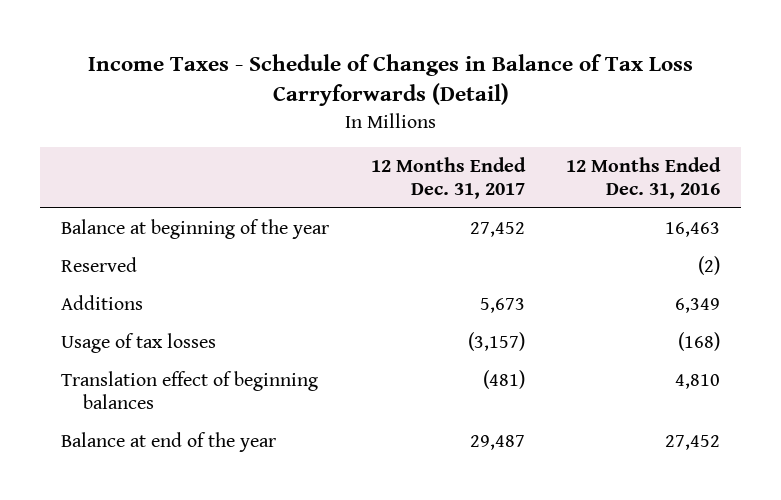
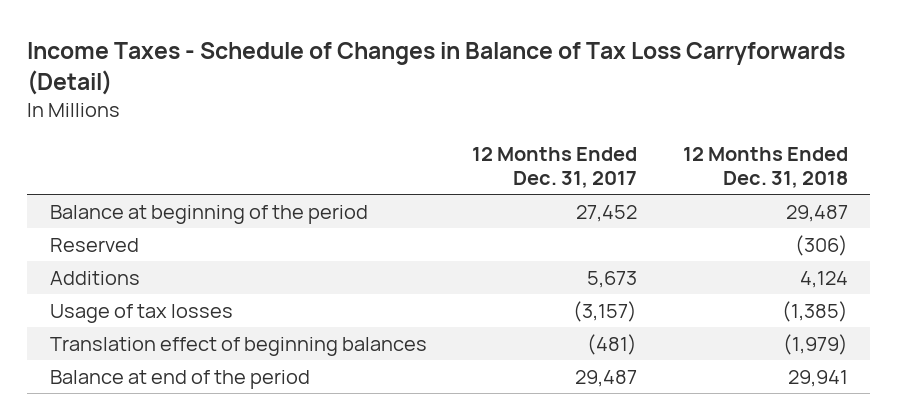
- | 12 Months Ended Dec. 31, 2017 | 12 Months Ended Dec. 31, 2016
+ | 12 Months Ended Dec. 31, 2017 | 12 Months Ended Dec. 31, 2018
- Balance at beginning of the year | 27,452 | 16,463
+ Balance at beginning of the period | 27,452 | 29,487
- Balance at end of the year | 29,487 | 27,452
+ Balance at end of the period | 29,487 | 29,941

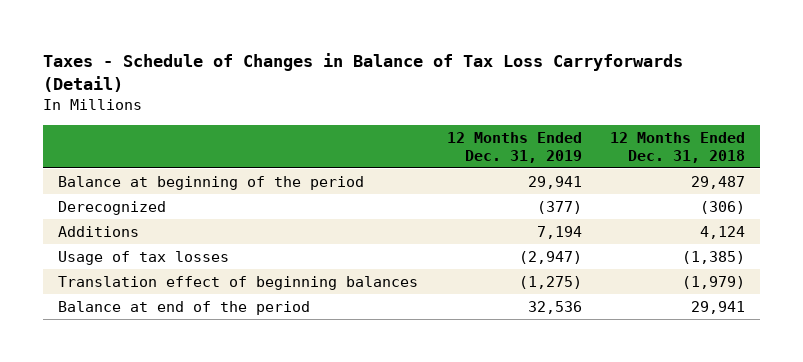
- Income Taxes - Schedule of Changes in Balance of Tax Loss Carryforwards (Detail)
+ Taxes - Schedule of Changes in Balance of Tax Loss Carryforwards (Detail)
- | 12 Months Ended Dec. 31, 2017 | 12 Months Ended Dec. 31, 2018
+ | 12 Months Ended Dec. 31, 2019 | 12 Months Ended Dec. 31, 2018
- Reserved | | (306)
+ Derecognized | (377) | (306)

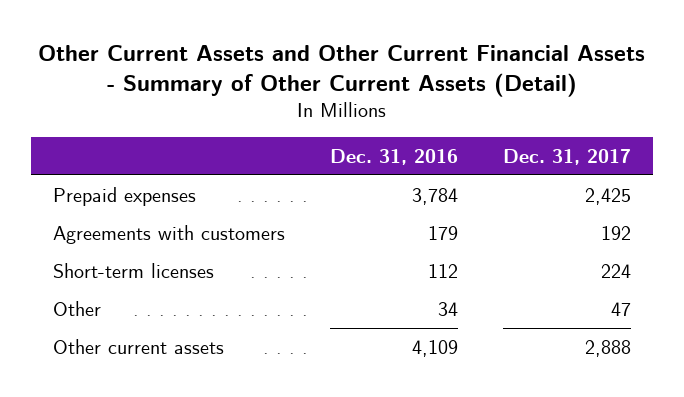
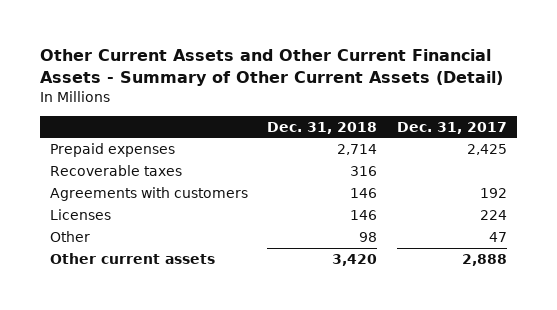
- | Dec. 31, 2016 | Dec. 31, 2017
+ | Dec. 31, 2018 | Dec. 31, 2017
+ Recoverable taxes | 316 |
- Short-term licenses | 112 | 224
+ Licenses | 146 | 224

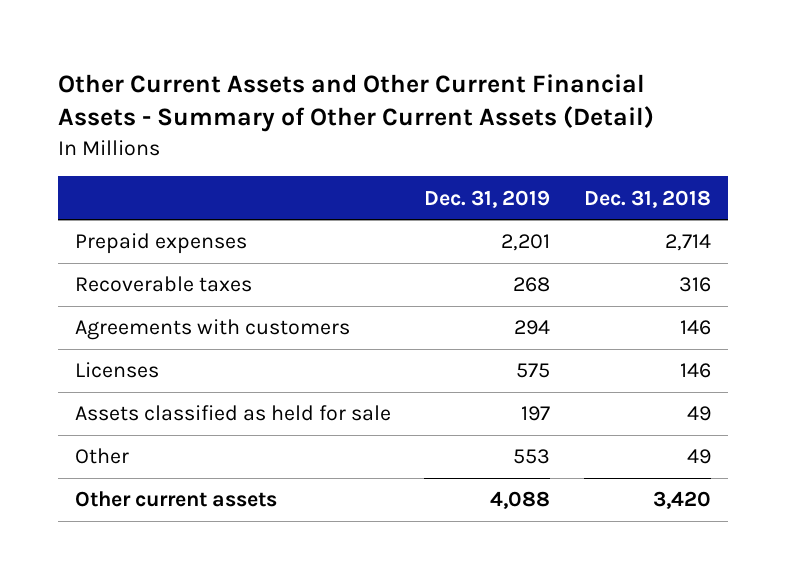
- | Dec. 31, 2018 | Dec. 31, 2017
+ | Dec. 31, 2019 | Dec. 31, 2018
- Other | 98 | 47
+ Assets classified as held for sale | 197 | 49
+ Other | 553 | 49

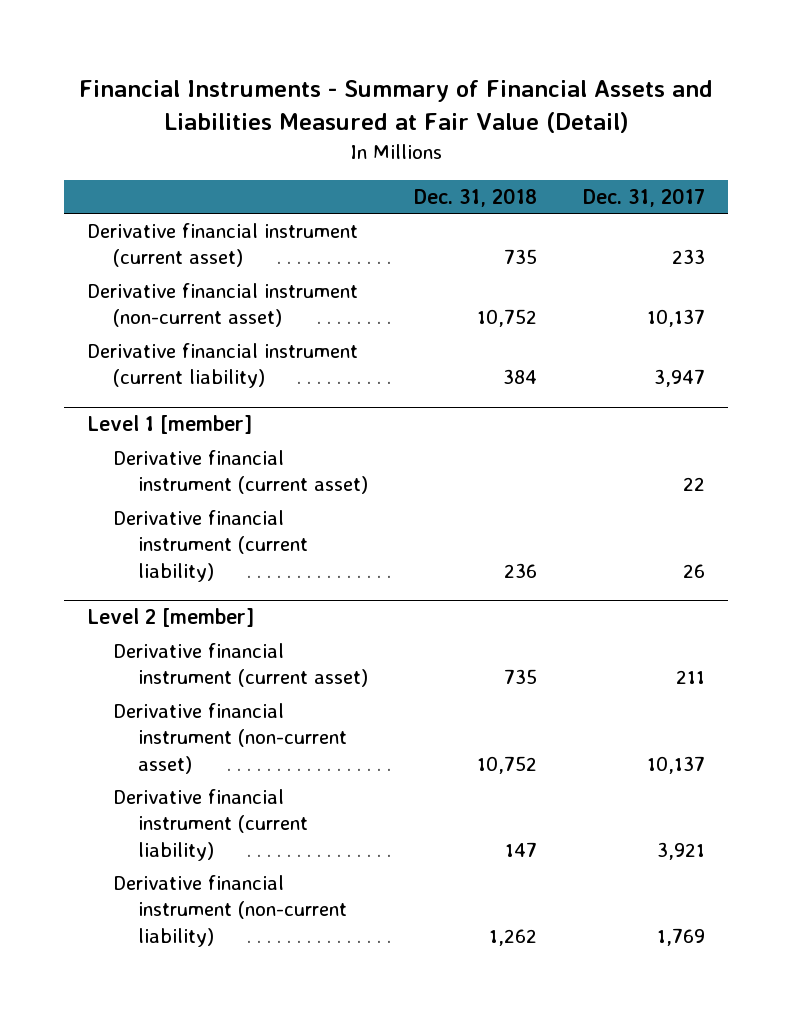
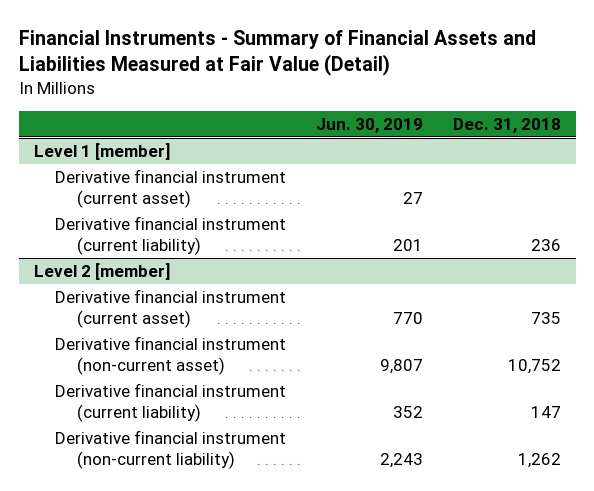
- | Dec. 31, 2018 | Dec. 31, 2017
+ | Jun. 30, 2019 | Dec. 31, 2018
- Derivative financial instrument (current asset) | 735 | 233
- Derivative financial instrument (non-current asset) | 10,752 | 10,137
- Derivative financial instrument (current liability) | 384 | 3,947

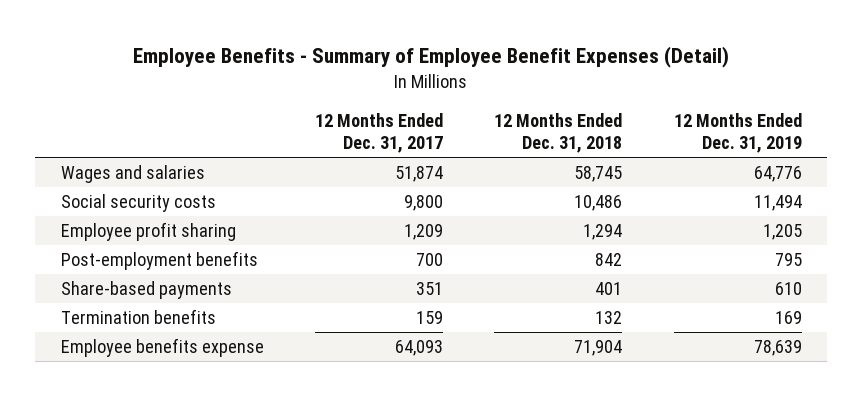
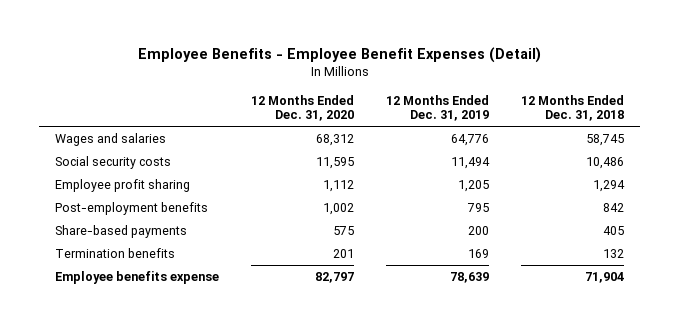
- Employee Benefits - Summary of Employee Benefit Expenses (Detail)
+ Employee Benefits - Employee Benefit Expenses (Detail)
- | 12 Months Ended Dec. 31, 2017 | 12 Months Ended Dec. 31, 2018 | 12 Months Ended Dec. 31, 2019
+ | 12 Months Ended Dec. 31, 2020 | 12 Months Ended Dec. 31, 2019 | 12 Months Ended Dec. 31, 2018
- Share-based payments | 351 | 401 | 610
+ Share-based payments | 575 | 200 | 405

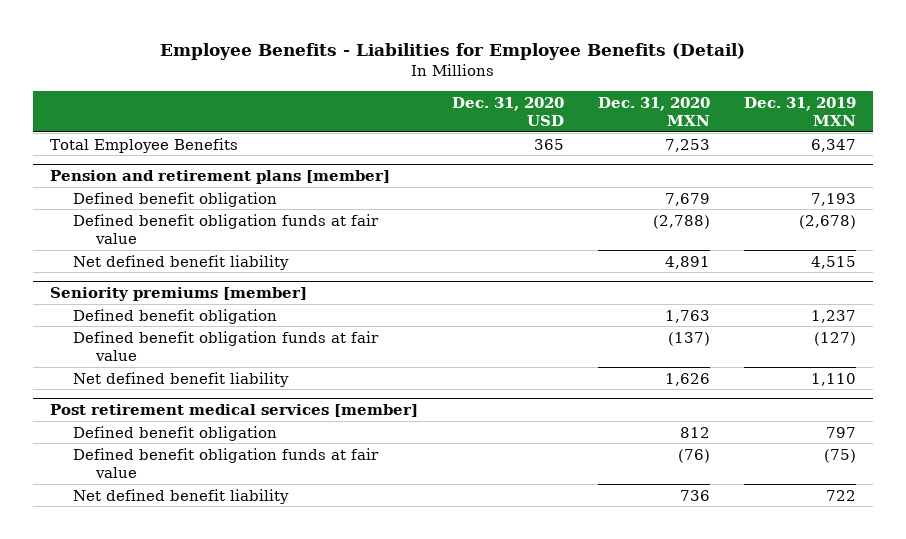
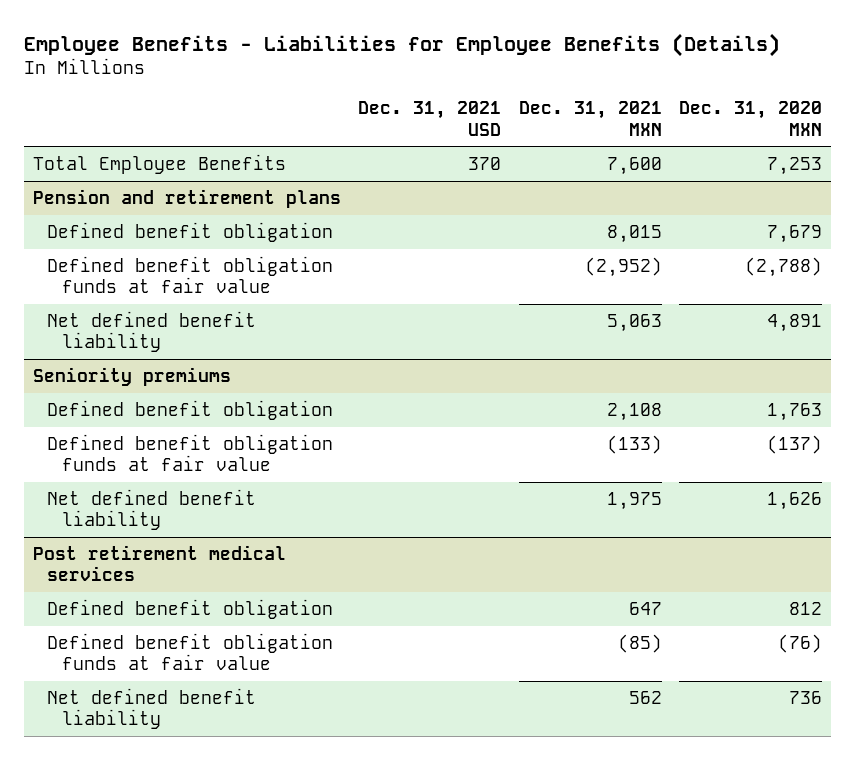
- Employee Benefits - Liabilities for Employee Benefits (Detail)
+ Employee Benefits - Liabilities for Employee Benefits (Details)
- | Dec. 31, 2020 USD | Dec. 31, 2020 MXN | Dec. 31, 2019 MXN
+ | Dec. 31, 2021 USD | Dec. 31, 2021 MXN | Dec. 31, 2020 MXN
- Pension and retirement plans [member]
+ Pension and retirement plans
- Seniority premiums [member]
+ Seniority premiums
- Post retirement medical services [member]
+ Post retirement medical services

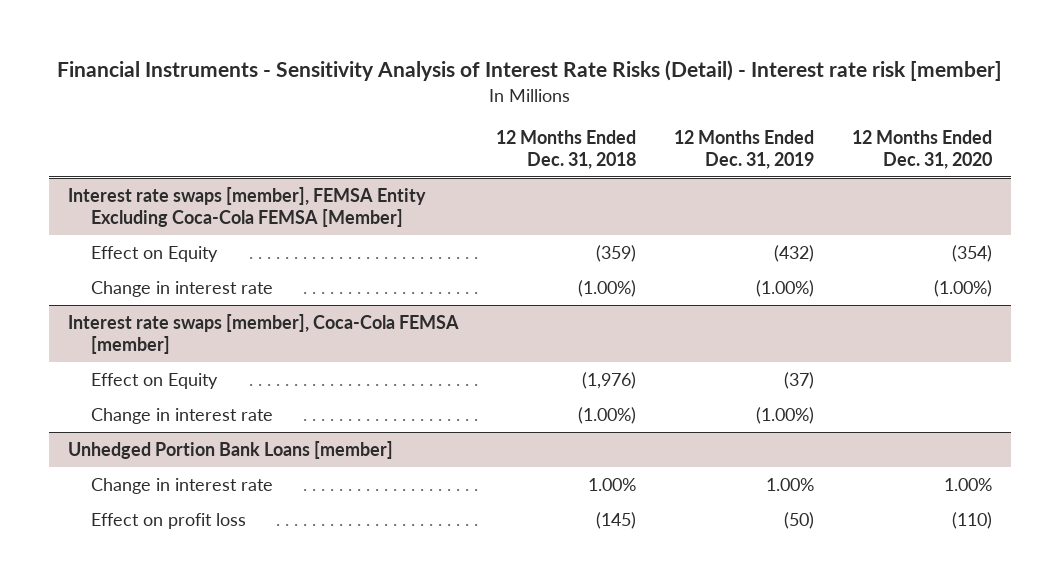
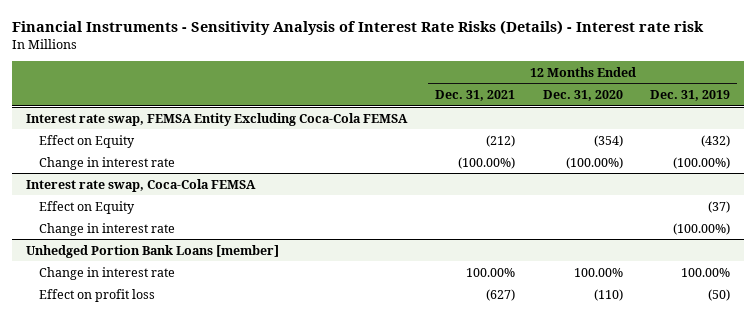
- Financial Instruments - Sensitivity Analysis of Interest Rate Risks (Detail) - Interest rate risk [member]
+ Financial Instruments - Sensitivity Analysis of Interest Rate Risks (Details) - Interest rate risk
- | 12 Months Ended Dec. 31, 2018 | 12 Months Ended Dec. 31, 2019 | 12 Months Ended Dec. 31, 2020
+ | 12 Months Ended Dec. 31, 2021 | 12 Months Ended Dec. 31, 2020 | 12 Months Ended Dec. 31, 2019
- Interest rate swaps [member], FEMSA Entity Excluding Coca-Cola FEMSA [Member]
+ Interest rate swap, FEMSA Entity Excluding Coca-Cola FEMSA
- Change in interest rate | (1.00%) | (1.00%) | (1.00%)
- Interest rate swaps [member], Coca-Cola FEMSA [member]
+ Change in interest rate | (100.00%) | (100.00%) | (100.00%)
+ Interest rate swap, Coca-Cola FEMSA
- Change in interest rate | (1.00%) | (1.00%) |
+ Change in interest rate | | | (100.00%)
@ Unhedged Portion Bank Loans [member]
- Change in interest rate | 1.00% | 1.00% | 1.00%
+ Change in interest rate | 100.00% | 100.00% | 100.00%

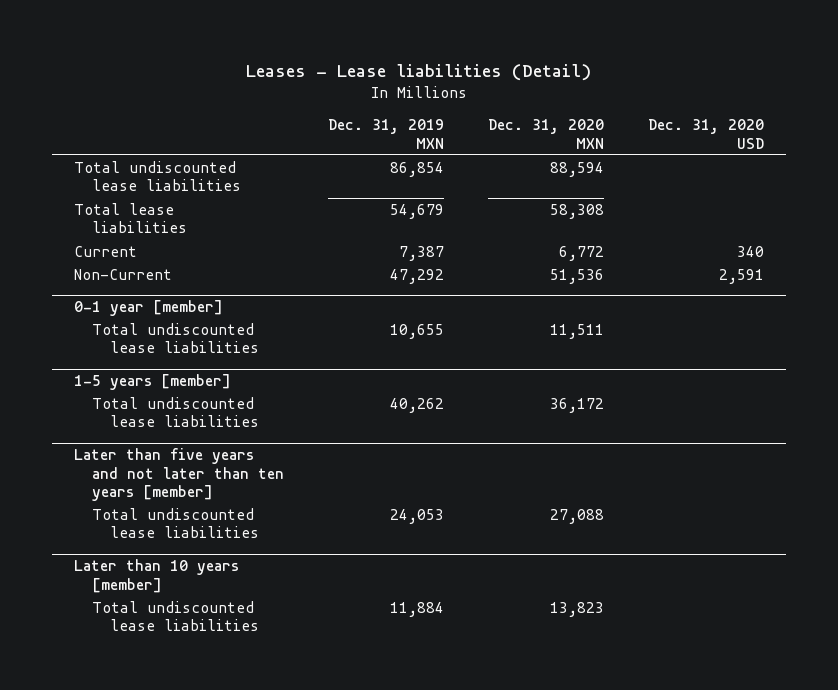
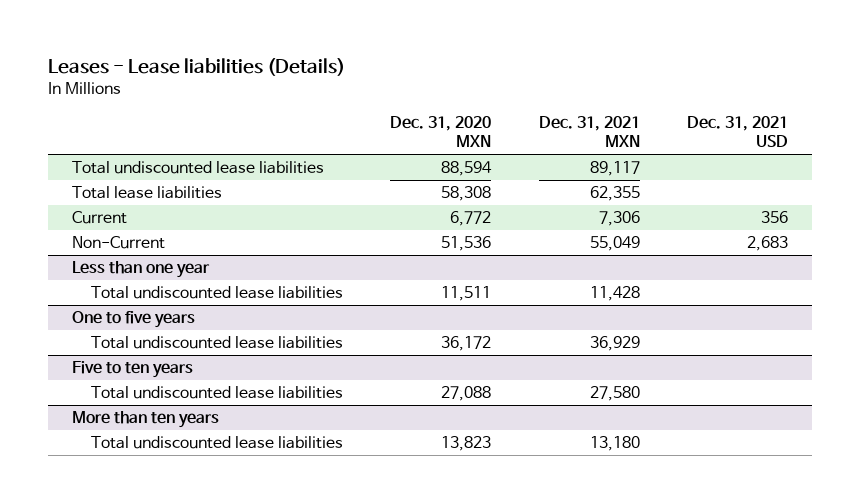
- Leases - Lease liabilities (Detail)
+ Leases - Lease liabilities (Details)
- | Dec. 31, 2019 MXN | Dec. 31, 2020 MXN | Dec. 31, 2020 USD
+ | Dec. 31, 2020 MXN | Dec. 31, 2021 MXN | Dec. 31, 2021 USD
- 0-1 year [member]
+ Less than one year
- 1-5 years [member]
+ One to five years
- Later than five years and not later than ten years [member]
+ Five to ten years
- Later than 10 years [member]
+ More than ten years

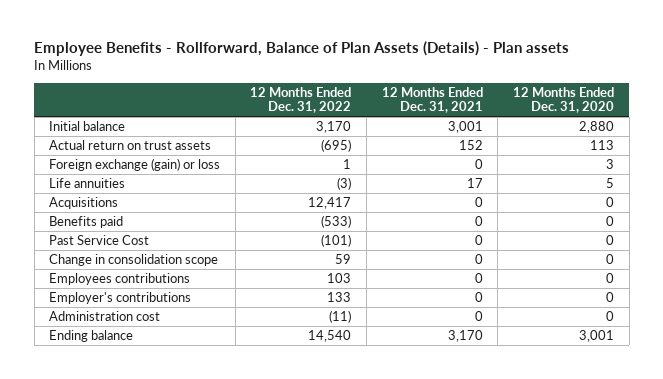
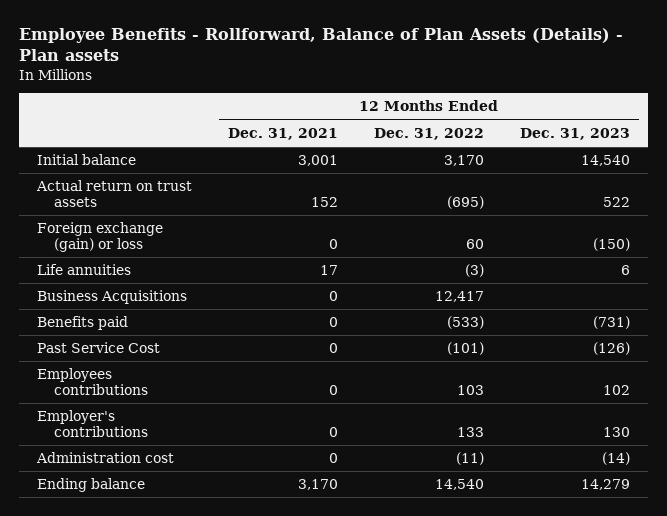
- | 12 Months Ended Dec. 31, 2022 | 12 Months Ended Dec. 31, 2021 | 12 Months Ended Dec. 31, 2020
+ | 12 Months Ended Dec. 31, 2021 | 12 Months Ended Dec. 31, 2022 | 12 Months Ended Dec. 31, 2023
- Foreign exchange (gain) or loss | 1 | 0 | 3
+ Foreign exchange (gain) or loss | 0 | 60 | (150)
- Acquisitions | 12,417 | 0 | 0
+ Business Acquisitions | 0 | 12,417 |
- Change in consolidation scope | 59 | 0 | 0

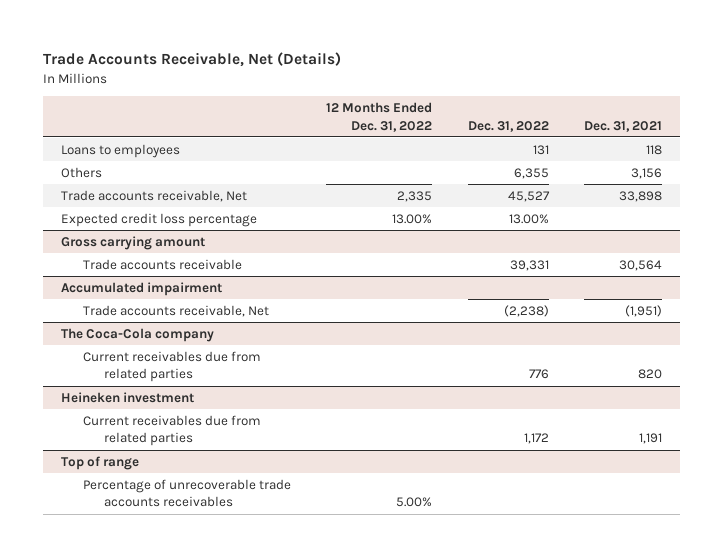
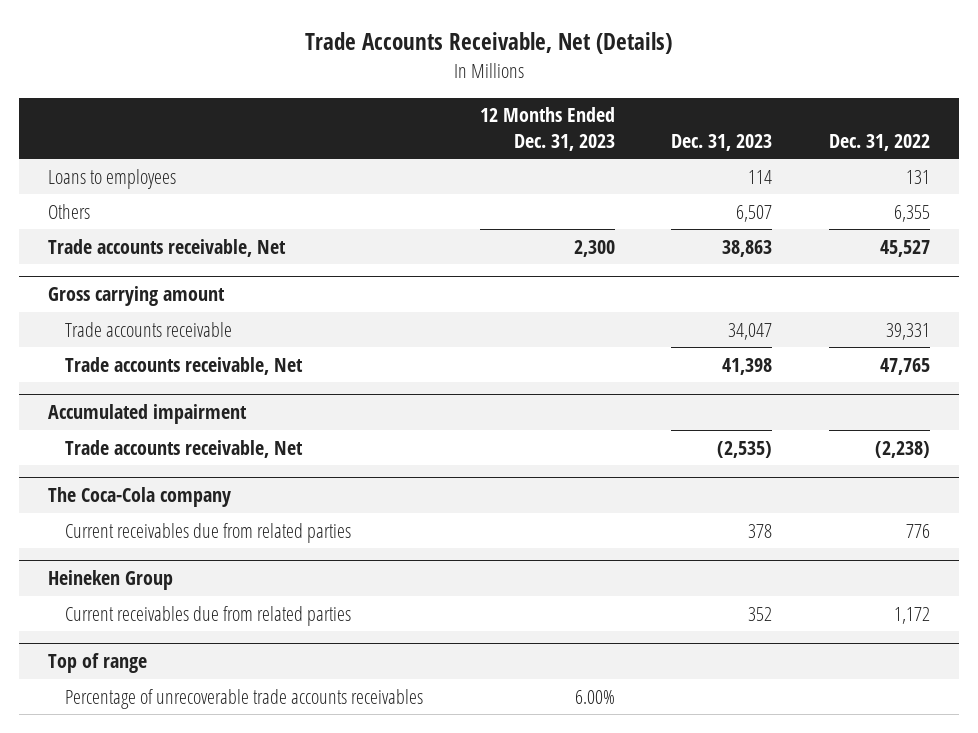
- | 12 Months Ended Dec. 31, 2022 | Dec. 31, 2022 | Dec. 31, 2021
+ | 12 Months Ended Dec. 31, 2023 | Dec. 31, 2023 | Dec. 31, 2022
- Expected credit loss percentage | 13.00% | 13.00% |
@ Gross carrying amount
+ Trade accounts receivable, Net | | 41,398 | 47,765
- Heineken investment
+ Heineken Group

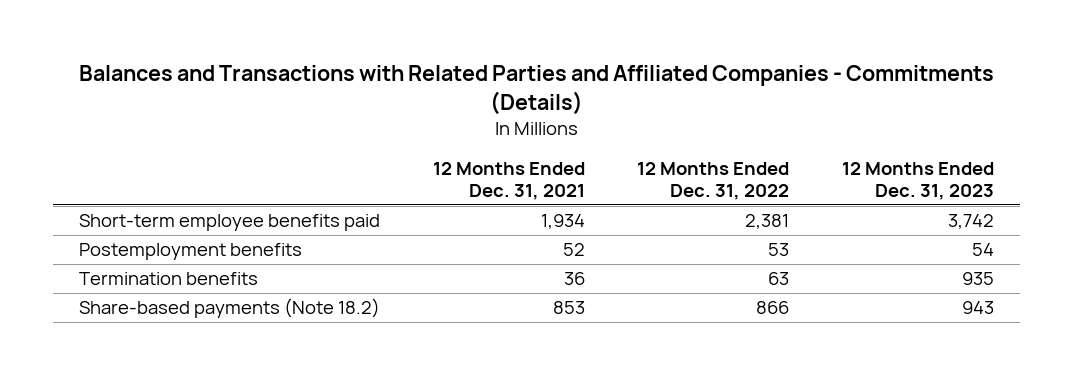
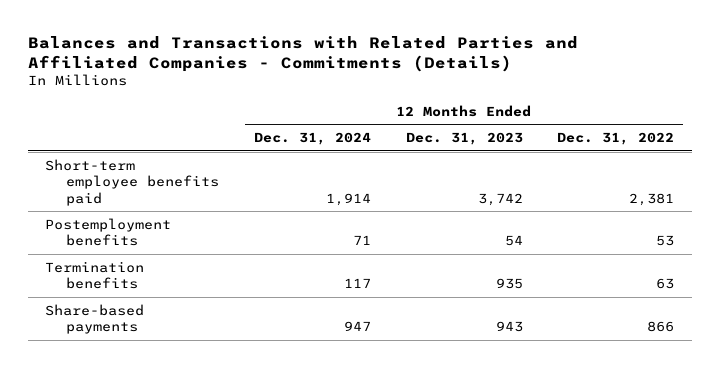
- | 12 Months Ended Dec. 31, 2021 | 12 Months Ended Dec. 31, 2022 | 12 Months Ended Dec. 31, 2023
+ | 12 Months Ended Dec. 31, 2024 | 12 Months Ended Dec. 31, 2023 | 12 Months Ended Dec. 31, 2022
- Share-based payments (Note 18.2) | 853 | 866 | 943
+ Share-based payments | 947 | 943 | 866

